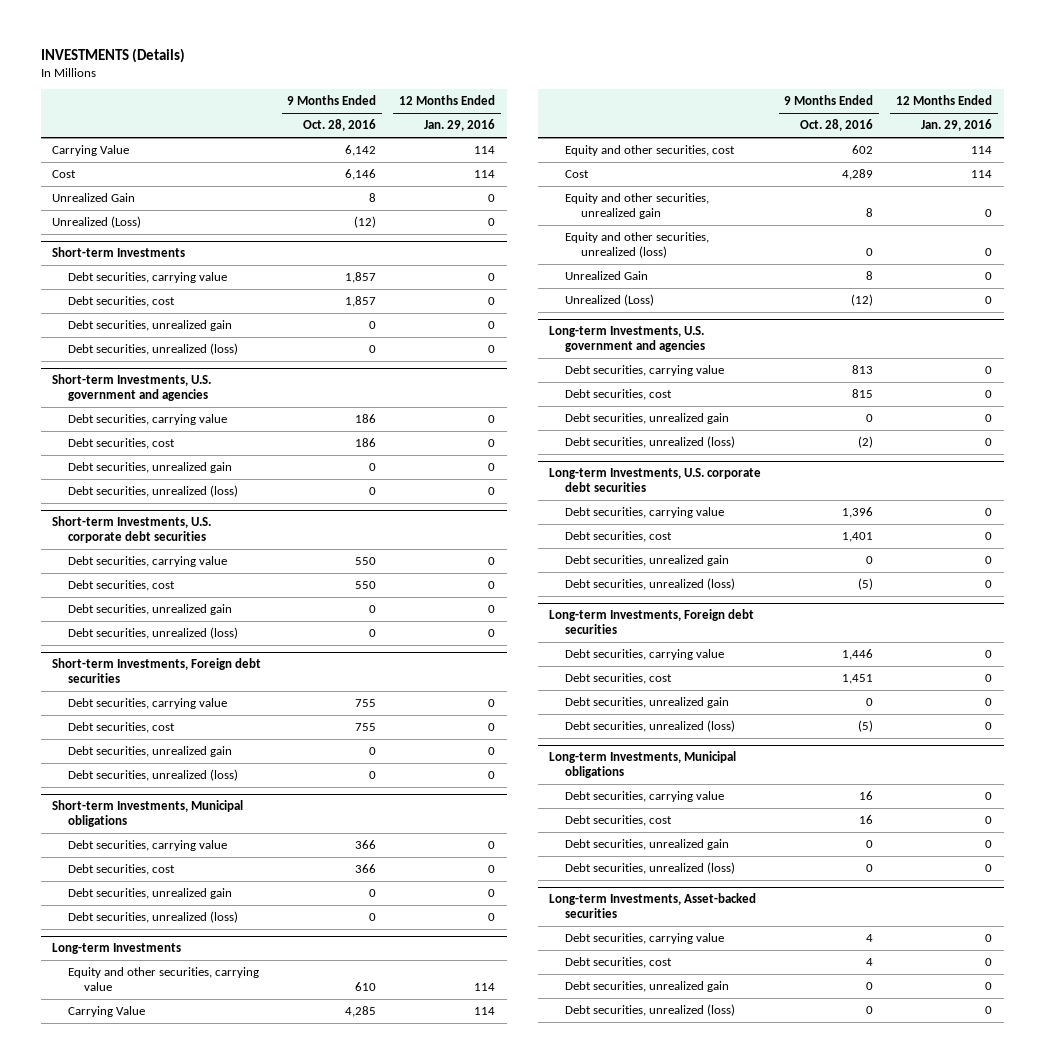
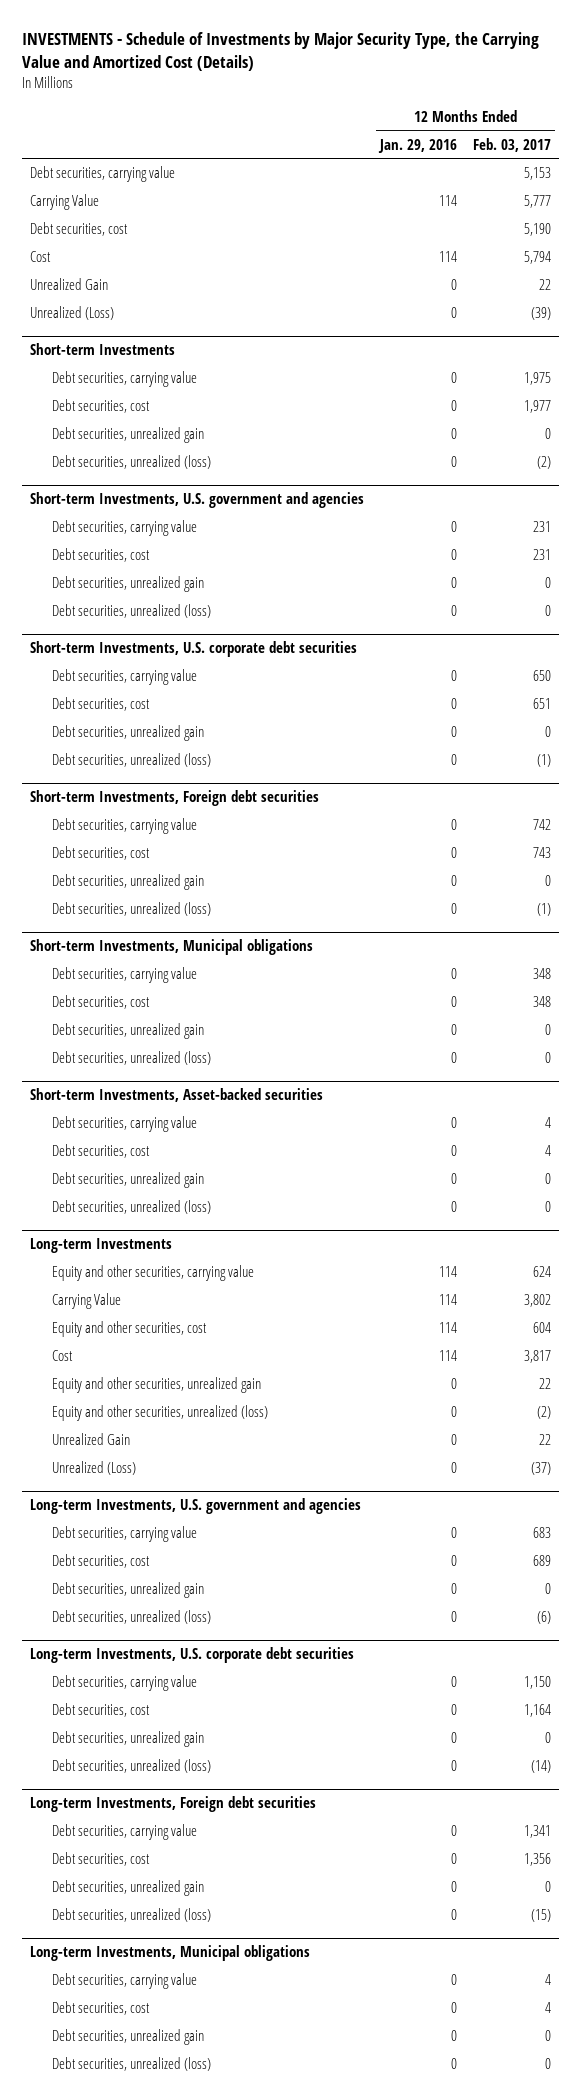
- INVESTMENTS (Details)
+ INVESTMENTS - Schedule of Investments by Major Security Type, the Carrying Value and Amortized Cost (Details)
- | 9 Months Ended Oct. 28, 2016 | 12 Months Ended Jan. 29, 2016
+ | 12 Months Ended Jan. 29, 2016 | 12 Months Ended Feb. 03, 2017
+ Debt securities, carrying value | | 5,153
+ Debt securities, cost | | 5,190
+ Short-term Investments, Asset-backed securities
+ Debt securities, carrying value | 0 | 4
+ Debt securities, cost | 0 | 4
+ Debt securities, unrealized gain | 0 | 0
+ Debt securities, unrealized (loss) | 0 | 0
- Long-term Investments, Asset-backed securities
- Debt securities, carrying value | 4 | 0
- Debt securities, cost | 4 | 0
- Debt securities, unrealized gain | 0 | 0
- Debt securities, unrealized (loss) | 0 | 0

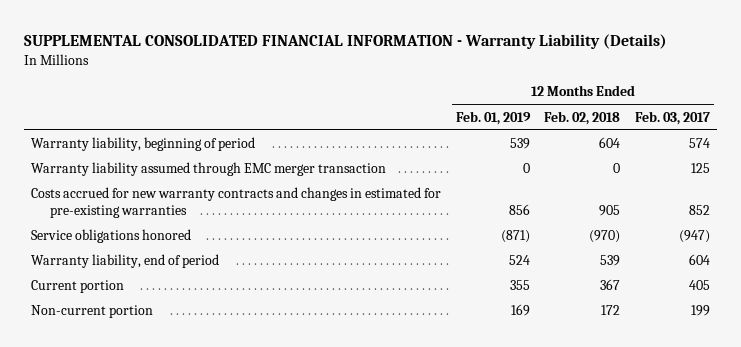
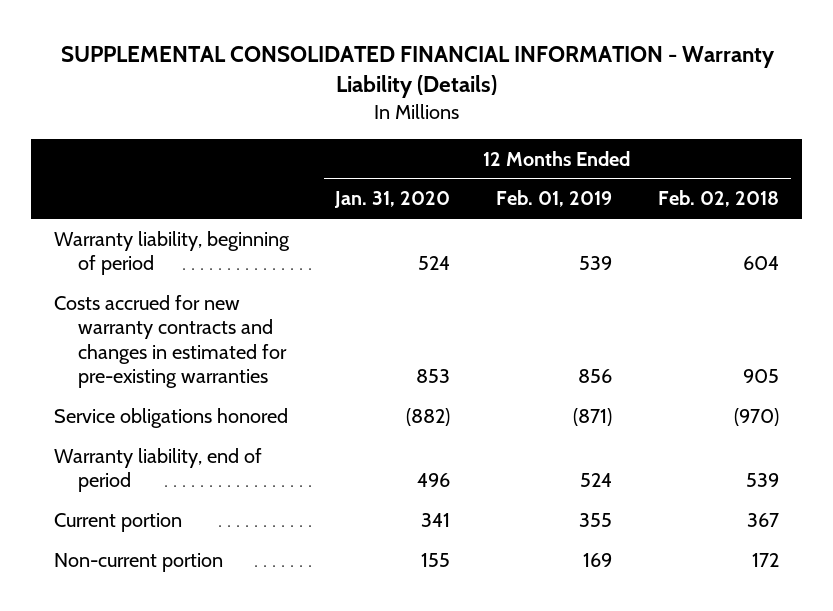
- | 12 Months Ended Feb. 01, 2019 | 12 Months Ended Feb. 02, 2018 | 12 Months Ended Feb. 03, 2017
+ | 12 Months Ended Jan. 31, 2020 | 12 Months Ended Feb. 01, 2019 | 12 Months Ended Feb. 02, 2018
- Warranty liability assumed through EMC merger transaction | 0 | 0 | 125

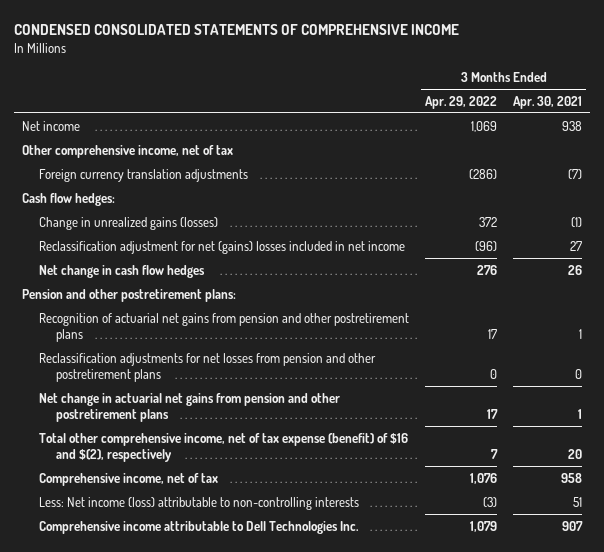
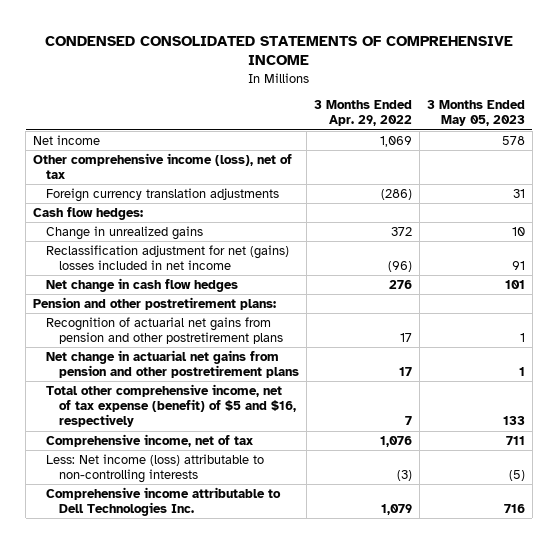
- | 3 Months Ended Apr. 29, 2022 | 3 Months Ended Apr. 30, 2021
+ | 3 Months Ended Apr. 29, 2022 | 3 Months Ended May 05, 2023
- Other comprehensive income, net of tax
+ Other comprehensive income (loss), net of tax
- Change in unrealized gains (losses) | 372 | (1)
+ Change in unrealized gains | 372 | 10
- Reclassification adjustments for net losses from pension and other postretirement plans | 0 | 0
- Total other comprehensive income, net of tax expense (benefit) of $16 and $(2), respectively | 7 | 20
+ Total other comprehensive income, net of tax expense (benefit) of $5 and $16, respectively | 7 | 133

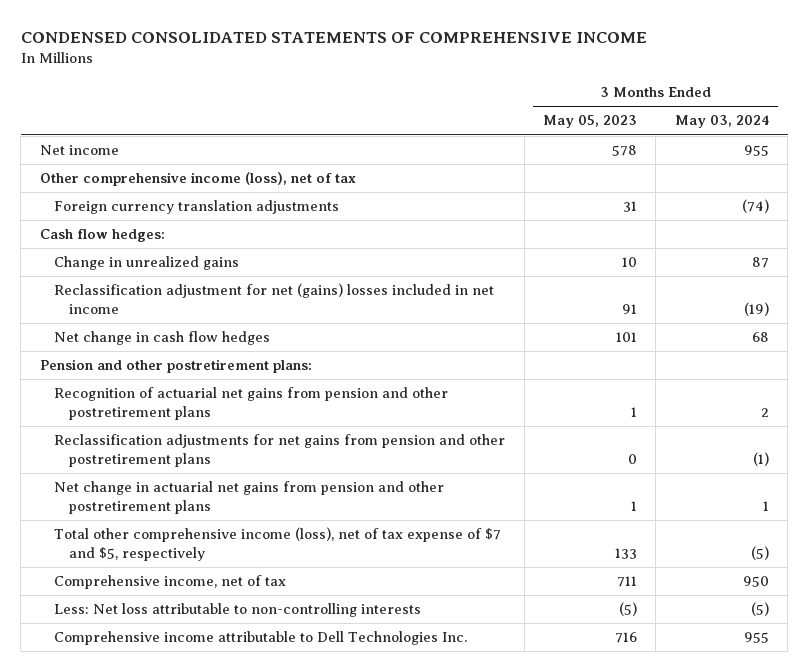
- | 3 Months Ended Apr. 29, 2022 | 3 Months Ended May 05, 2023
+ | 3 Months Ended May 05, 2023 | 3 Months Ended May 03, 2024
+ Reclassification adjustments for net gains from pension and other postretirement plans | 0 | (1)
- Total other comprehensive income, net of tax expense (benefit) of $5 and $16, respectively | 7 | 133
+ Total other comprehensive income (loss), net of tax expense of $7 and $5, respectively | 133 | (5)
- Less: Net income (loss) attributable to non-controlling interests | (3) | (5)
+ Less: Net loss attributable to non-controlling interests | (5) | (5)

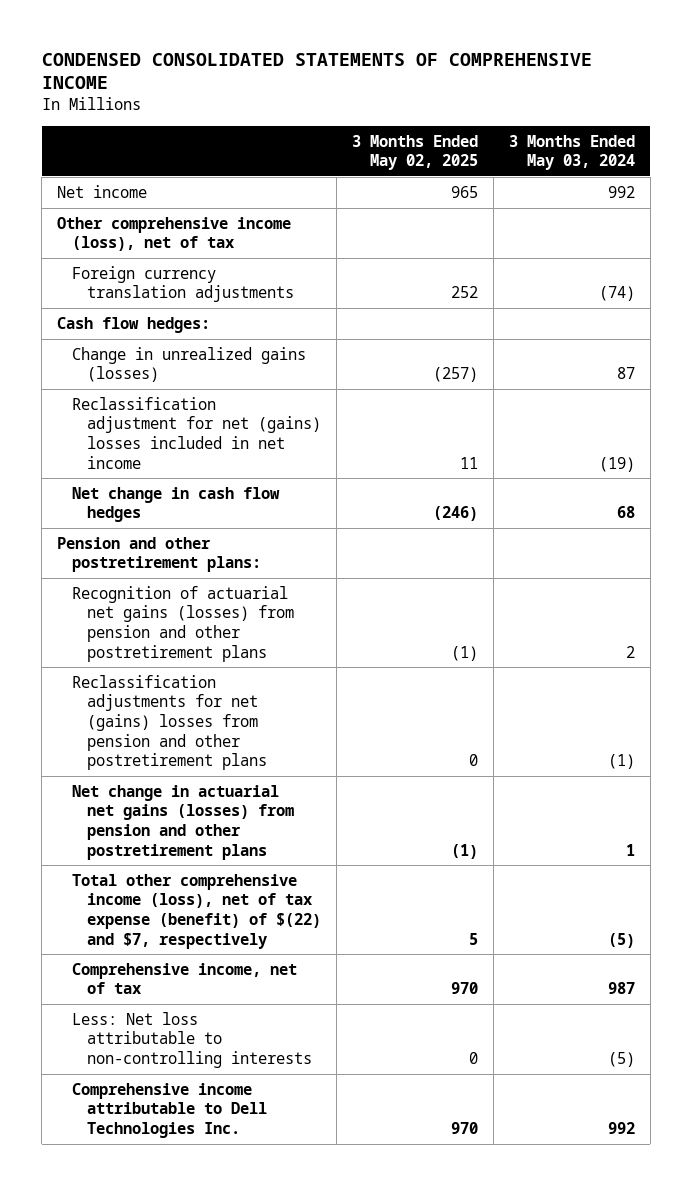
- | 3 Months Ended May 05, 2023 | 3 Months Ended May 03, 2024
+ | 3 Months Ended May 02, 2025 | 3 Months Ended May 03, 2024
- Net income | 578 | 955
+ Net income | 965 | 992
- Change in unrealized gains | 10 | 87
+ Change in unrealized gains (losses) | (257) | 87
- Recognition of actuarial net gains from pension and other postretirement plans | 1 | 2
- Reclassification adjustments for net gains from pension and other postretirement plans | 0 | (1)
- Net change in actuarial net gains from pension and other postretirement plans | 1 | 1
- Total other comprehensive income (loss), net of tax expense of $7 and $5, respectively | 133 | (5)
- Comprehensive income, net of tax | 711 | 950
+ Recognition of actuarial net gains (losses) from pension and other postretirement plans | (1) | 2
+ Reclassification adjustments for net (gains) losses from pension and other postretirement plans | 0 | (1)
+ Net change in actuarial net gains (losses) from pension and other postretirement plans | (1) | 1
+ Total other comprehensive income (loss), net of tax expense (benefit) of $(22) and $7, respectively | 5 | (5)
+ Comprehensive income, net of tax | 970 | 987
- Comprehensive income attributable to Dell Technologies Inc. | 716 | 955
+ Comprehensive income attributable to Dell Technologies Inc. | 970 | 992

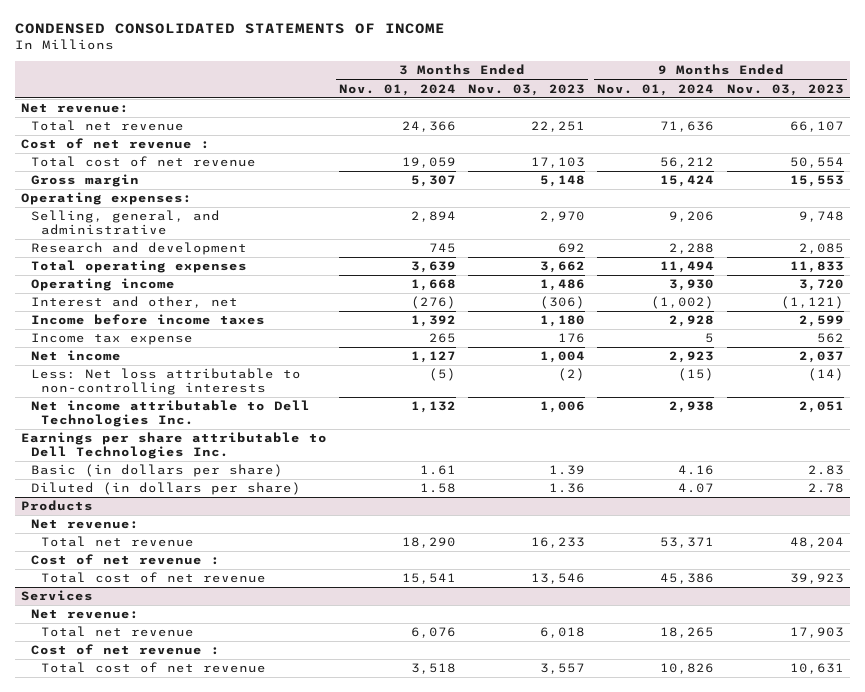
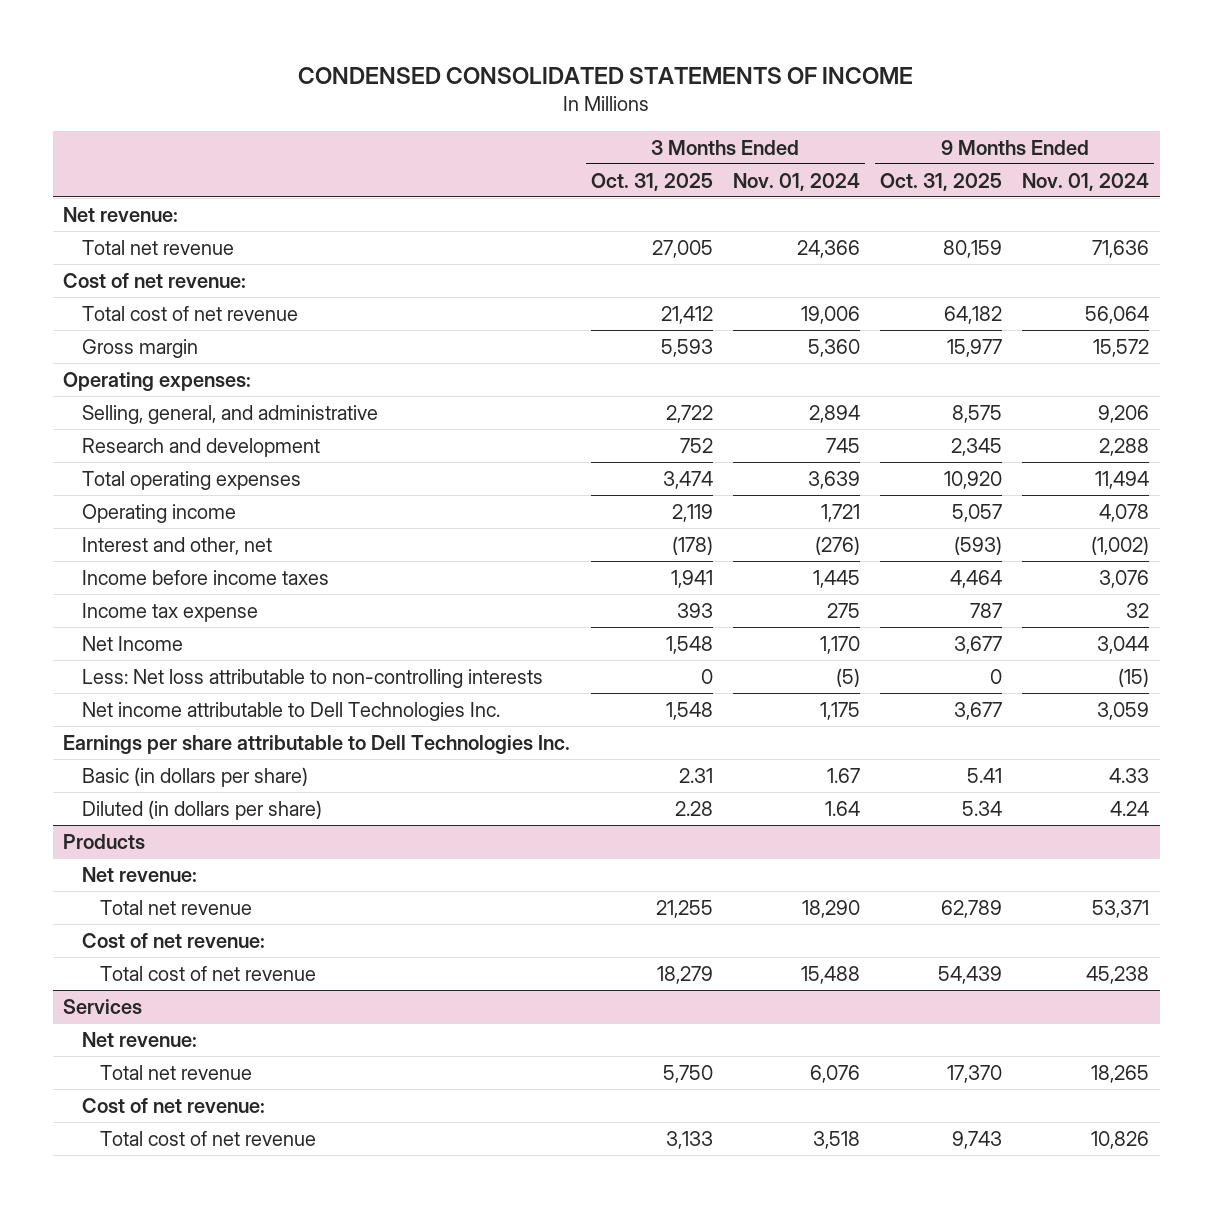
- | 3 Months Ended Nov. 01, 2024 | 3 Months Ended Nov. 03, 2023 | 9 Months Ended Nov. 01, 2024 | 9 Months Ended Nov. 03, 2023
+ | 3 Months Ended Oct. 31, 2025 | 3 Months Ended Nov. 01, 2024 | 9 Months Ended Oct. 31, 2025 | 9 Months Ended Nov. 01, 2024
- Cost of net revenue :
- Total cost of net revenue | 19,059 | 17,103 | 56,212 | 50,554
- Gross margin | 5,307 | 5,148 | 15,424 | 15,553
+ Cost of net revenue:
+ Total cost of net revenue | 21,412 | 19,006 | 64,182 | 56,064
+ Gross margin | 5,593 | 5,360 | 15,977 | 15,572
- Operating income | 1,668 | 1,486 | 3,930 | 3,720
+ Operating income | 2,119 | 1,721 | 5,057 | 4,078
- Income before income taxes | 1,392 | 1,180 | 2,928 | 2,599
- Income tax expense | 265 | 176 | 5 | 562
- Net income | 1,127 | 1,004 | 2,923 | 2,037
+ Income before income taxes | 1,941 | 1,445 | 4,464 | 3,076
+ Income tax expense | 393 | 275 | 787 | 32
+ Net Income | 1,548 | 1,170 | 3,677 | 3,044
- Net income attributable to Dell Technologies Inc. | 1,132 | 1,006 | 2,938 | 2,051
+ Net income attributable to Dell Technologies Inc. | 1,548 | 1,175 | 3,677 | 3,059
- Basic (in dollars per share) | 1.61 | 1.39 | 4.16 | 2.83
- Diluted (in dollars per share) | 1.58 | 1.36 | 4.07 | 2.78
+ Basic (in dollars per share) | 2.31 | 1.67 | 5.41 | 4.33
+ Diluted (in dollars per share) | 2.28 | 1.64 | 5.34 | 4.24
@ Products
- Cost of net revenue :
- Total cost of net revenue | 15,541 | 13,546 | 45,386 | 39,923
+ Cost of net revenue:
+ Total cost of net revenue | 18,279 | 15,488 | 54,439 | 45,238
@ Services
- Cost of net revenue :
+ Cost of net revenue:

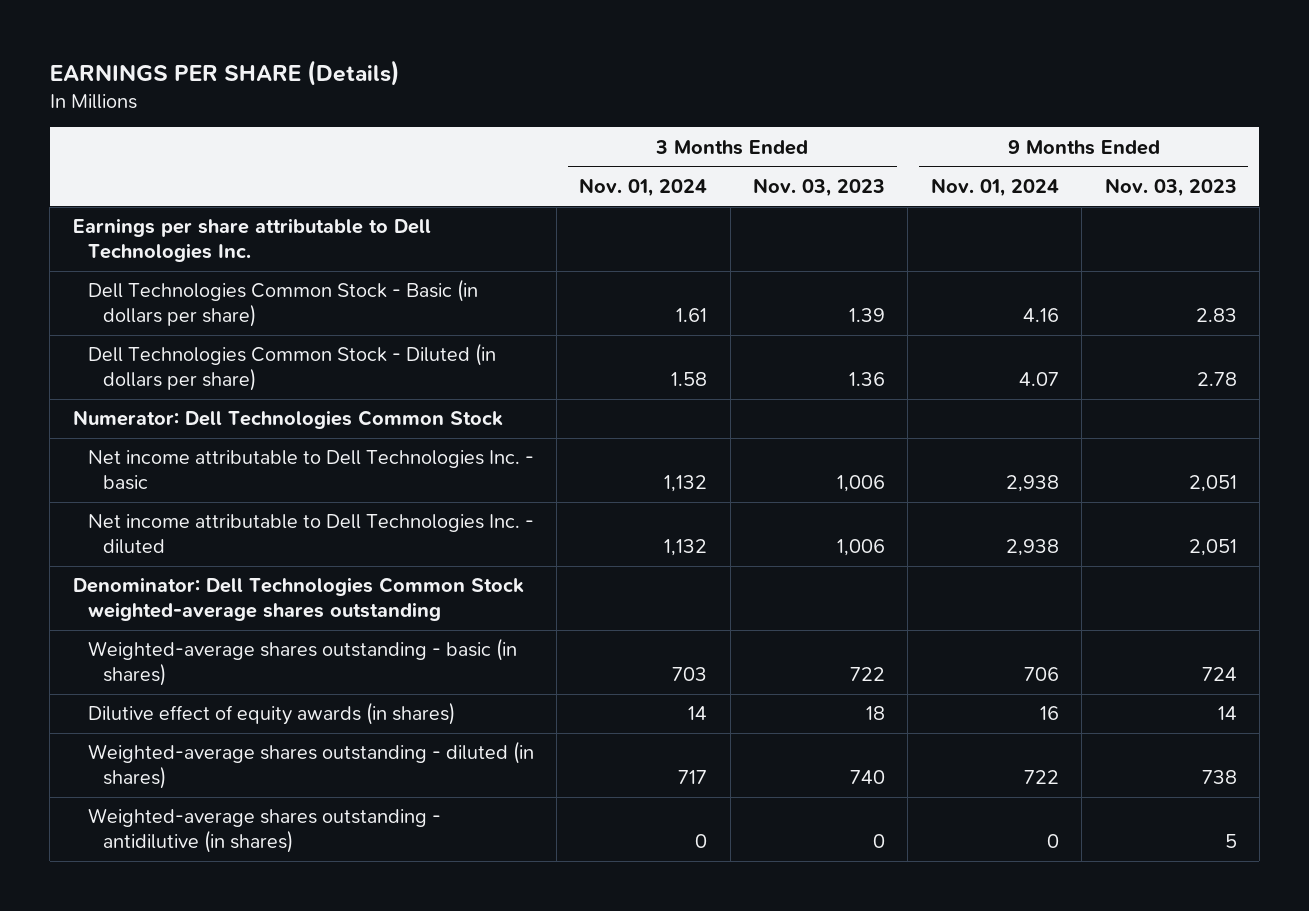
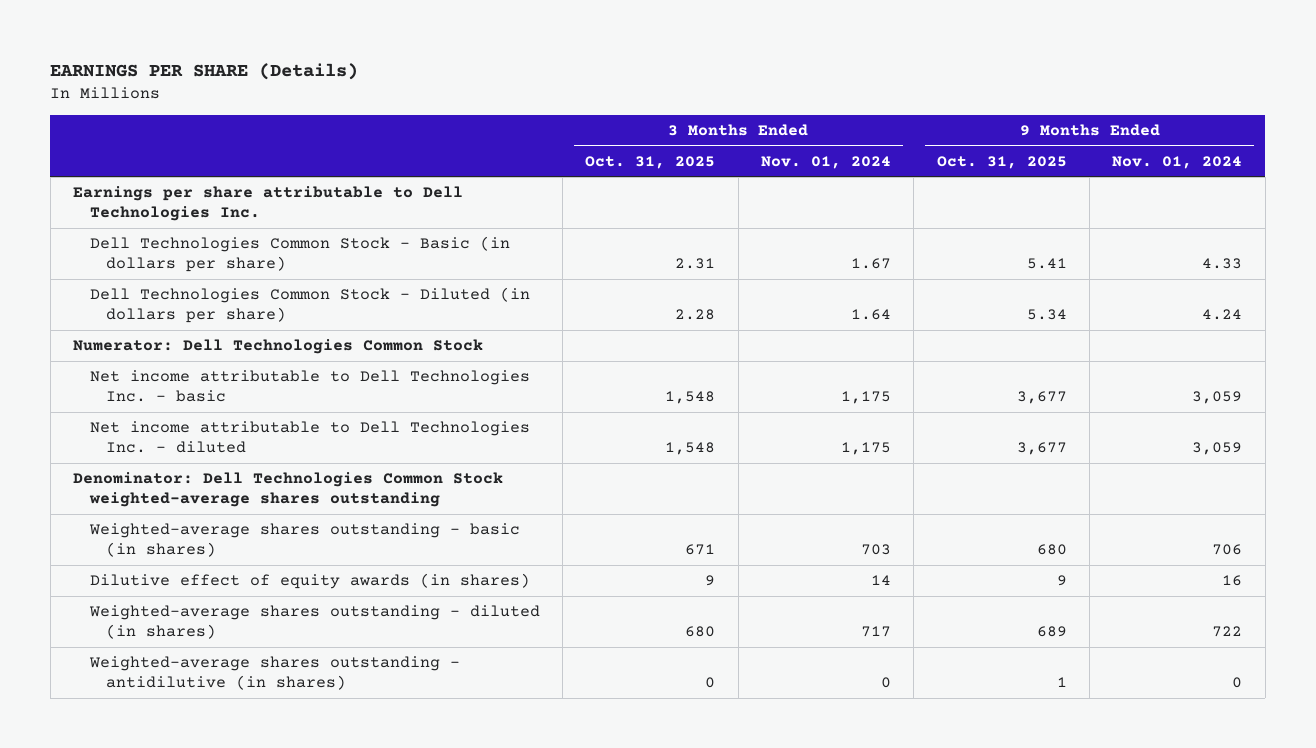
- | 3 Months Ended Nov. 01, 2024 | 3 Months Ended Nov. 03, 2023 | 9 Months Ended Nov. 01, 2024 | 9 Months Ended Nov. 03, 2023
+ | 3 Months Ended Oct. 31, 2025 | 3 Months Ended Nov. 01, 2024 | 9 Months Ended Oct. 31, 2025 | 9 Months Ended Nov. 01, 2024
- Dell Technologies Common Stock - Basic (in dollars per share) | 1.61 | 1.39 | 4.16 | 2.83
- Dell Technologies Common Stock - Diluted (in dollars per share) | 1.58 | 1.36 | 4.07 | 2.78
+ Dell Technologies Common Stock - Basic (in dollars per share) | 2.31 | 1.67 | 5.41 | 4.33
+ Dell Technologies Common Stock - Diluted (in dollars per share) | 2.28 | 1.64 | 5.34 | 4.24
- Net income attributable to Dell Technologies Inc. - basic | 1,132 | 1,006 | 2,938 | 2,051
- Net income attributable to Dell Technologies Inc. - diluted | 1,132 | 1,006 | 2,938 | 2,051
+ Net income attributable to Dell Technologies Inc. - basic | 1,548 | 1,175 | 3,677 | 3,059
+ Net income attributable to Dell Technologies Inc. - diluted | 1,548 | 1,175 | 3,677 | 3,059

